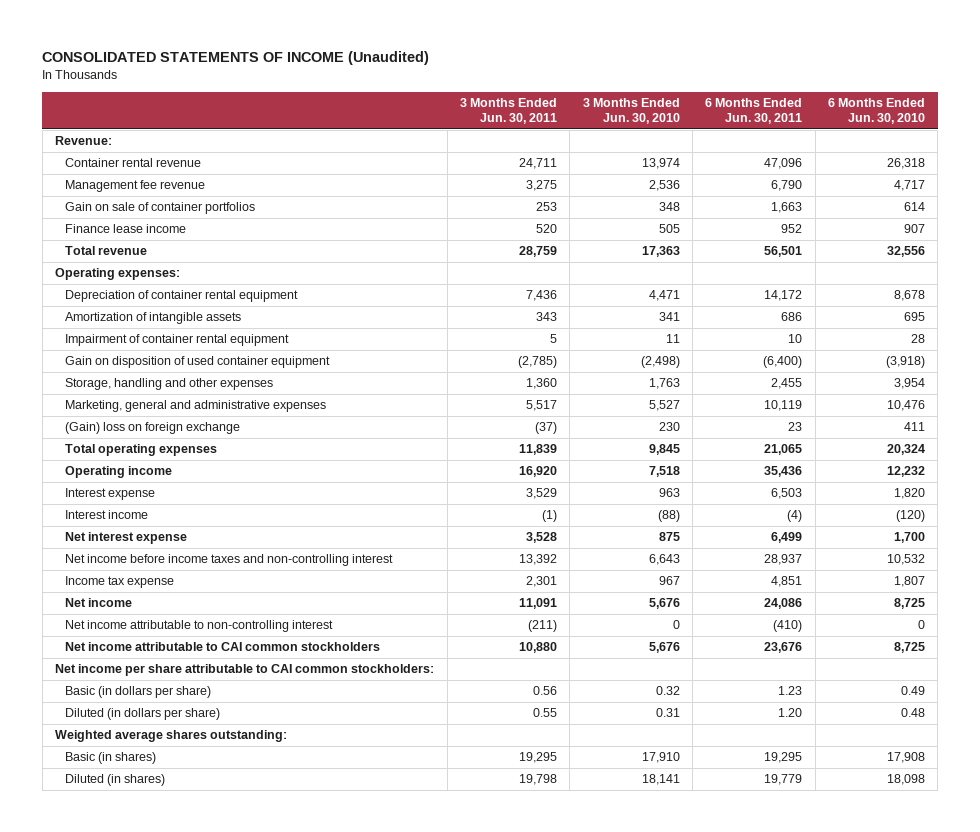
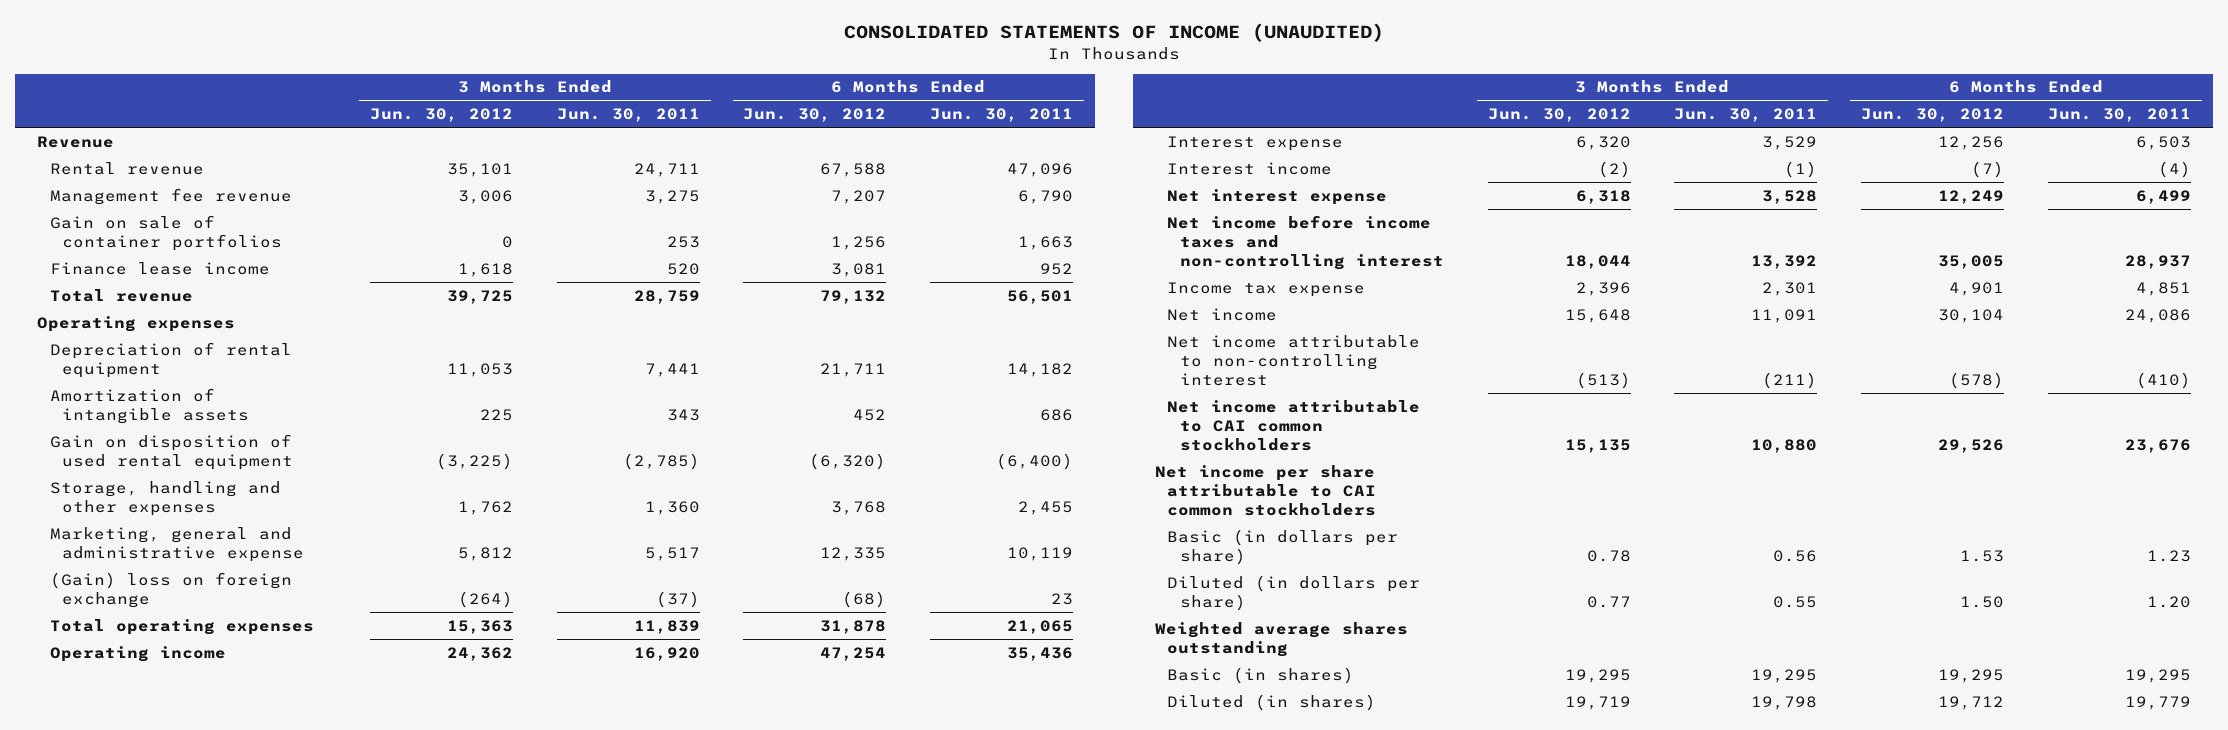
- CONSOLIDATED STATEMENTS OF INCOME (Unaudited)
+ CONSOLIDATED STATEMENTS OF INCOME (UNAUDITED)
- | 3 Months Ended Jun. 30, 2011 | 3 Months Ended Jun. 30, 2010 | 6 Months Ended Jun. 30, 2011 | 6 Months Ended Jun. 30, 2010
+ | 3 Months Ended Jun. 30, 2012 | 3 Months Ended Jun. 30, 2011 | 6 Months Ended Jun. 30, 2012 | 6 Months Ended Jun. 30, 2011
- Revenue:
- Container rental revenue | 24,711 | 13,974 | 47,096 | 26,318
+ Revenue
+ Rental revenue | 35,101 | 24,711 | 67,588 | 47,096
- Operating expenses:
- Depreciation of container rental equipment | 7,436 | 4,471 | 14,172 | 8,678
+ Operating expenses
+ Depreciation of rental equipment | 11,053 | 7,441 | 21,711 | 14,182
- Impairment of container rental equipment | 5 | 11 | 10 | 28
- Gain on disposition of used container equipment | (2,785) | (2,498) | (6,400) | (3,918)
+ Gain on disposition of used rental equipment | (3,225) | (2,785) | (6,320) | (6,400)
- Marketing, general and administrative expenses | 5,517 | 5,527 | 10,119 | 10,476
+ Marketing, general and administrative expense | 5,812 | 5,517 | 12,335 | 10,119
- Net income per share attributable to CAI common stockholders:
+ Net income per share attributable to CAI common stockholders
- Weighted average shares outstanding:
+ Weighted average shares outstanding

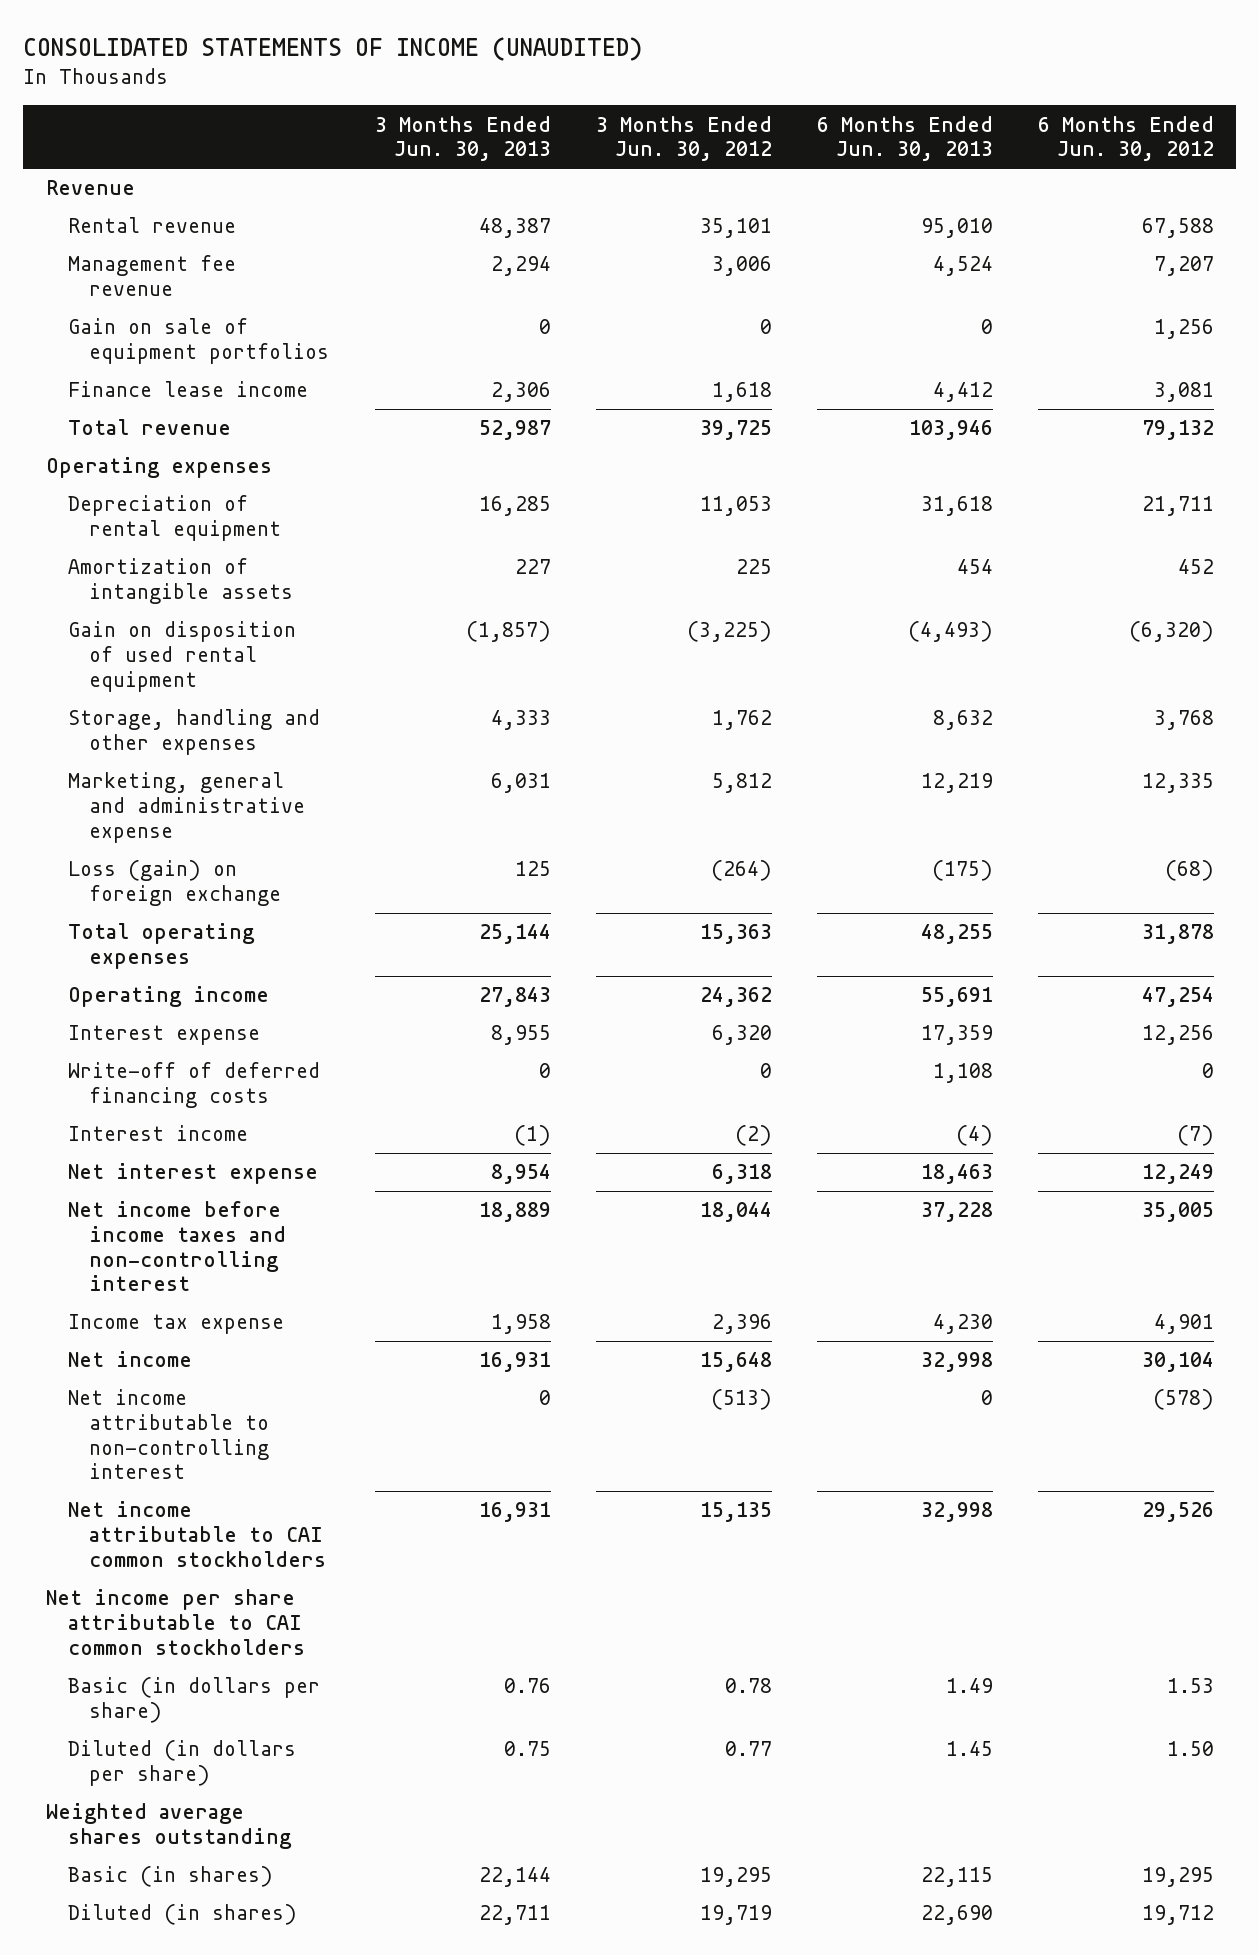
- | 3 Months Ended Jun. 30, 2012 | 3 Months Ended Jun. 30, 2011 | 6 Months Ended Jun. 30, 2012 | 6 Months Ended Jun. 30, 2011
+ | 3 Months Ended Jun. 30, 2013 | 3 Months Ended Jun. 30, 2012 | 6 Months Ended Jun. 30, 2013 | 6 Months Ended Jun. 30, 2012
- Gain on sale of container portfolios | 0 | 253 | 1,256 | 1,663
+ Gain on sale of equipment portfolios | 0 | 0 | 0 | 1,256
- (Gain) loss on foreign exchange | (264) | (37) | (68) | 23
+ Loss (gain) on foreign exchange | 125 | (264) | (175) | (68)
+ Write-off of deferred financing costs | 0 | 0 | 1,108 | 0

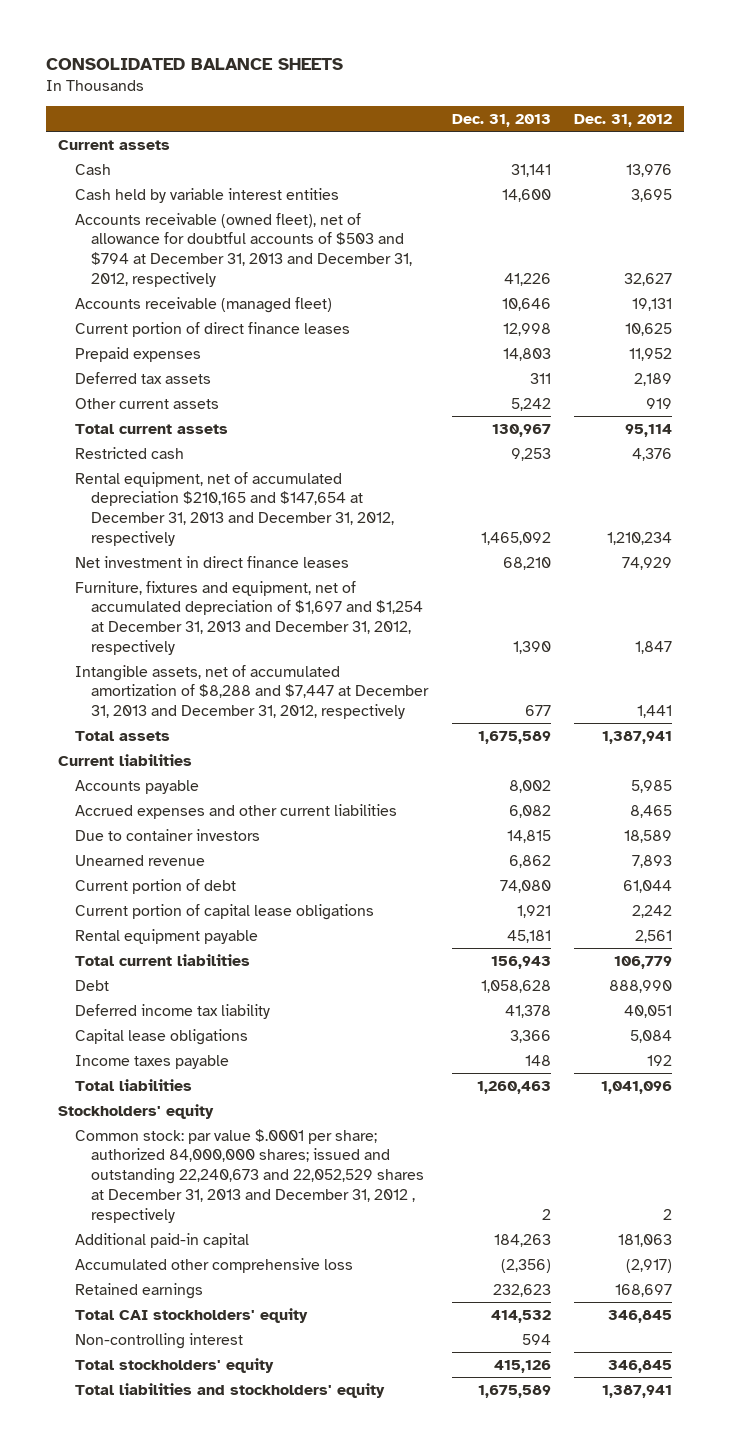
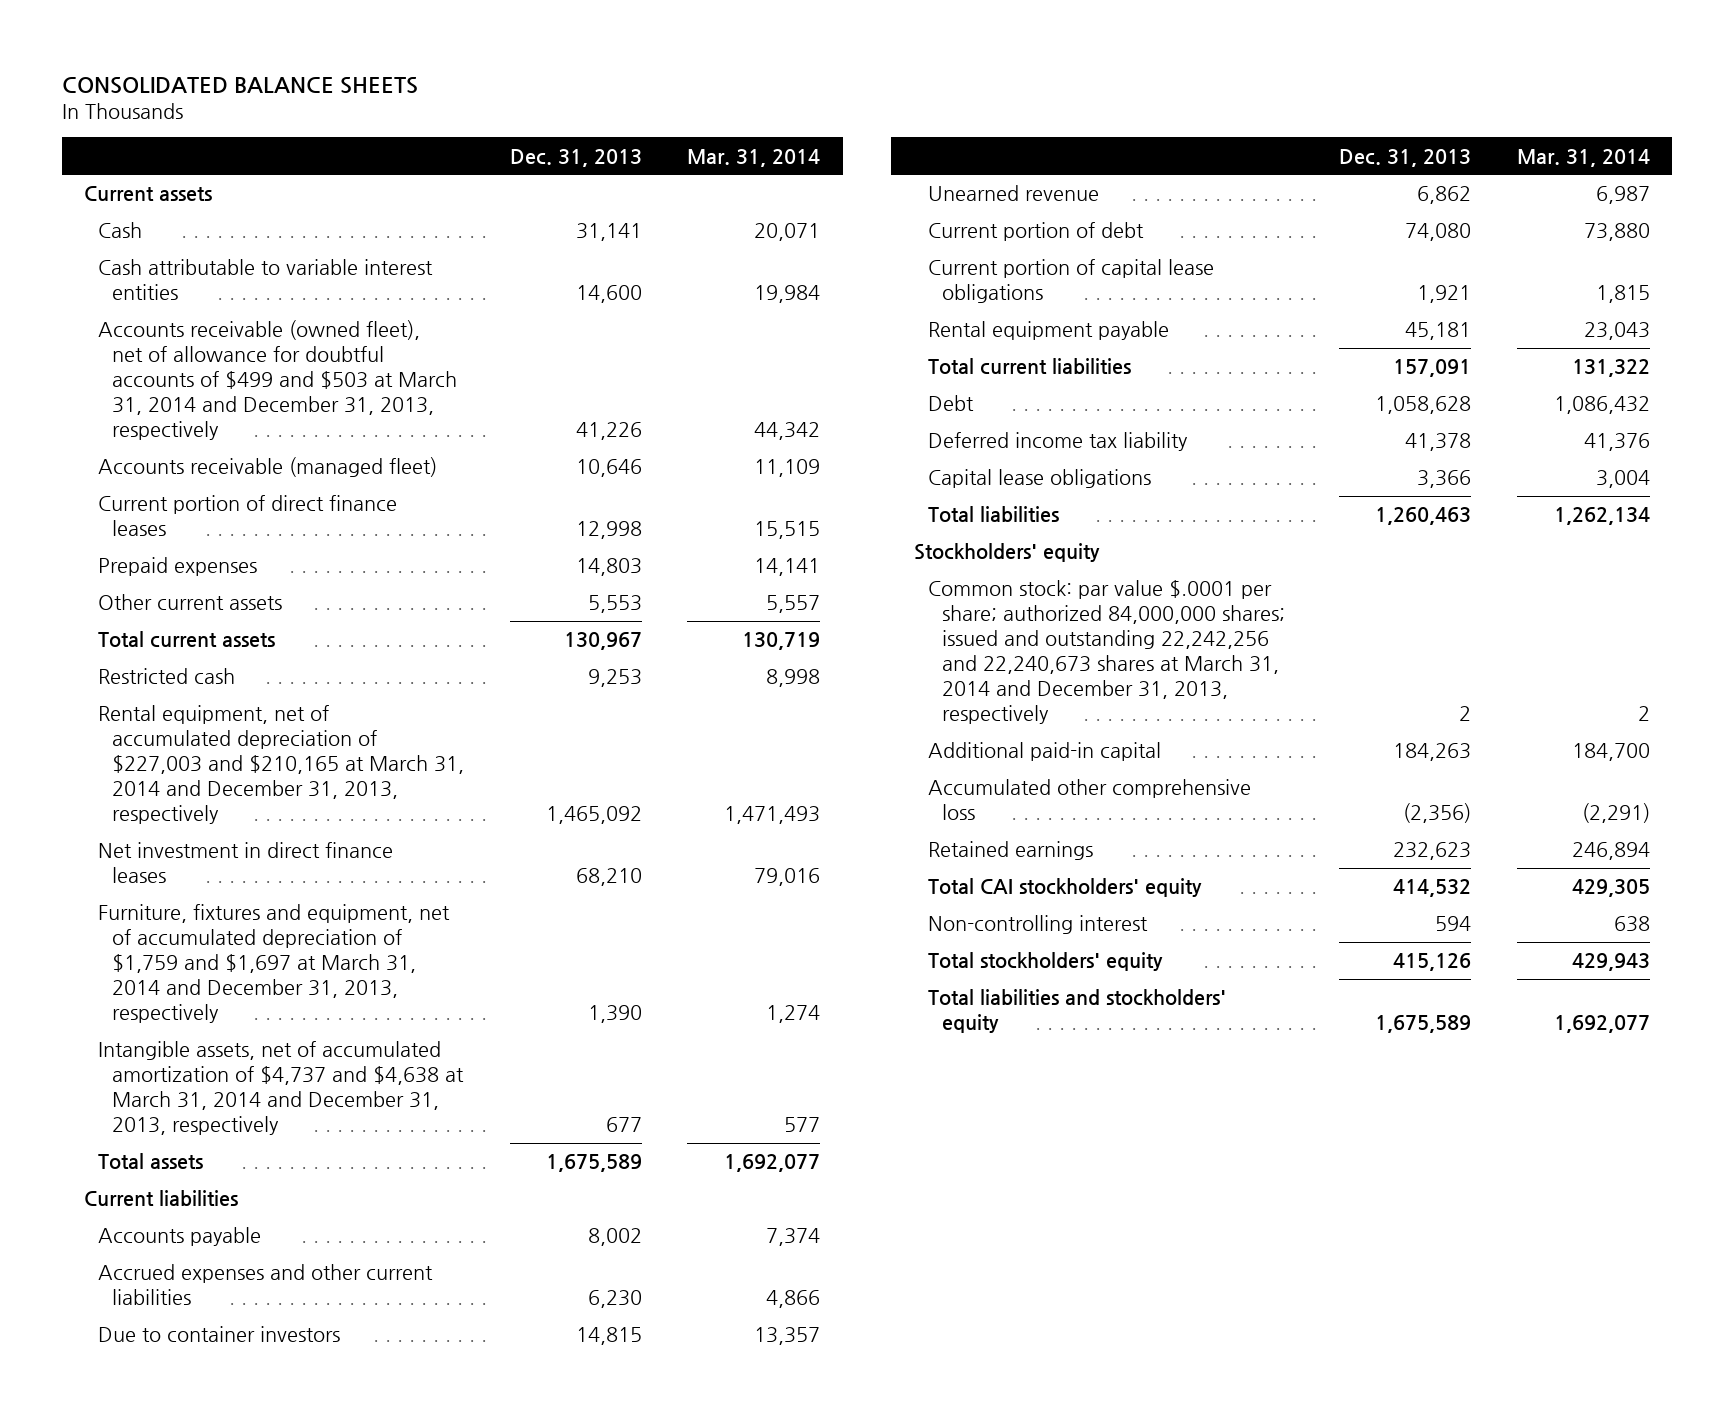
- | Dec. 31, 2013 | Dec. 31, 2012
+ | Dec. 31, 2013 | Mar. 31, 2014
- Cash held by variable interest entities | 14,600 | 3,695
- Accounts receivable (owned fleet), net of allowance for doubtful accounts of $503 and $794 at December 31, 2013 and December 31, 2012, respectively | 41,226 | 32,627
+ Cash attributable to variable interest entities | 14,600 | 19,984
+ Accounts receivable (owned fleet), net of allowance for doubtful accounts of $499 and $503 at March 31, 2014 and December 31, 2013, respectively | 41,226 | 44,342
- Deferred tax assets | 311 | 2,189
- Other current assets | 5,242 | 919
+ Other current assets | 5,553 | 5,557
- Rental equipment, net of accumulated depreciation $210,165 and $147,654 at December 31, 2013 and December 31, 2012, respectively | 1,465,092 | 1,210,234
+ Rental equipment, net of accumulated depreciation of $227,003 and $210,165 at March 31, 2014 and December 31, 2013, respectively | 1,465,092 | 1,471,493
- Furniture, fixtures and equipment, net of accumulated depreciation of $1,697 and $1,254 at December 31, 2013 and December 31, 2012, respectively | 1,390 | 1,847
- Intangible assets, net of accumulated amortization of $8,288 and $7,447 at December 31, 2013 and December 31, 2012, respectively | 677 | 1,441
+ Furniture, fixtures and equipment, net of accumulated depreciation of $1,759 and $1,697 at March 31, 2014 and December 31, 2013, respectively | 1,390 | 1,274
+ Intangible assets, net of accumulated amortization of $4,737 and $4,638 at March 31, 2014 and December 31, 2013, respectively | 677 | 577
- Accrued expenses and other current liabilities | 6,082 | 8,465
+ Accrued expenses and other current liabilities | 6,230 | 4,866
- Total current liabilities | 156,943 | 106,779
+ Total current liabilities | 157,091 | 131,322
- Income taxes payable | 148 | 192
- Common stock: par value $.0001 per share; authorized 84,000,000 shares; issued and outstanding 22,240,673 and 22,052,529 shares at December 31, 2013 and December 31, 2012 , respectively | 2 | 2
+ Common stock: par value $.0001 per share; authorized 84,000,000 shares; issued and outstanding 22,242,256 and 22,240,673 shares at March 31, 2014 and December 31, 2013, respectively | 2 | 2

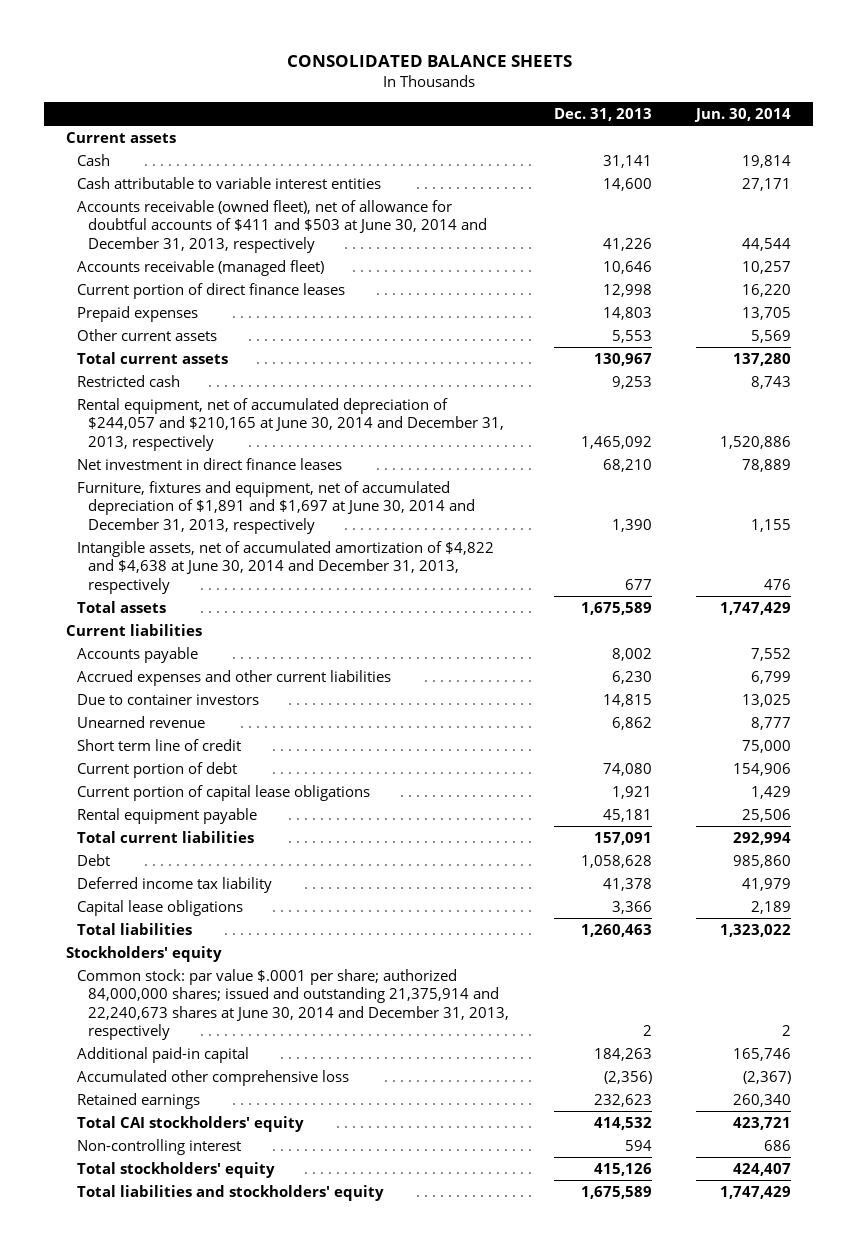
- | Dec. 31, 2013 | Mar. 31, 2014
+ | Dec. 31, 2013 | Jun. 30, 2014
- Accounts receivable (owned fleet), net of allowance for doubtful accounts of $499 and $503 at March 31, 2014 and December 31, 2013, respectively | 41,226 | 44,342
+ Accounts receivable (owned fleet), net of allowance for doubtful accounts of $411 and $503 at June 30, 2014 and December 31, 2013, respectively | 41,226 | 44,544
- Rental equipment, net of accumulated depreciation of $227,003 and $210,165 at March 31, 2014 and December 31, 2013, respectively | 1,465,092 | 1,471,493
+ Rental equipment, net of accumulated depreciation of $244,057 and $210,165 at June 30, 2014 and December 31, 2013, respectively | 1,465,092 | 1,520,886
- Furniture, fixtures and equipment, net of accumulated depreciation of $1,759 and $1,697 at March 31, 2014 and December 31, 2013, respectively | 1,390 | 1,274
- Intangible assets, net of accumulated amortization of $4,737 and $4,638 at March 31, 2014 and December 31, 2013, respectively | 677 | 577
+ Furniture, fixtures and equipment, net of accumulated depreciation of $1,891 and $1,697 at June 30, 2014 and December 31, 2013, respectively | 1,390 | 1,155
+ Intangible assets, net of accumulated amortization of $4,822 and $4,638 at June 30, 2014 and December 31, 2013, respectively | 677 | 476
+ Short term line of credit | | 75,000
- Common stock: par value $.0001 per share; authorized 84,000,000 shares; issued and outstanding 22,242,256 and 22,240,673 shares at March 31, 2014 and December 31, 2013, respectively | 2 | 2
+ Common stock: par value $.0001 per share; authorized 84,000,000 shares; issued and outstanding 21,375,914 and 22,240,673 shares at June 30, 2014 and December 31, 2013, respectively | 2 | 2

